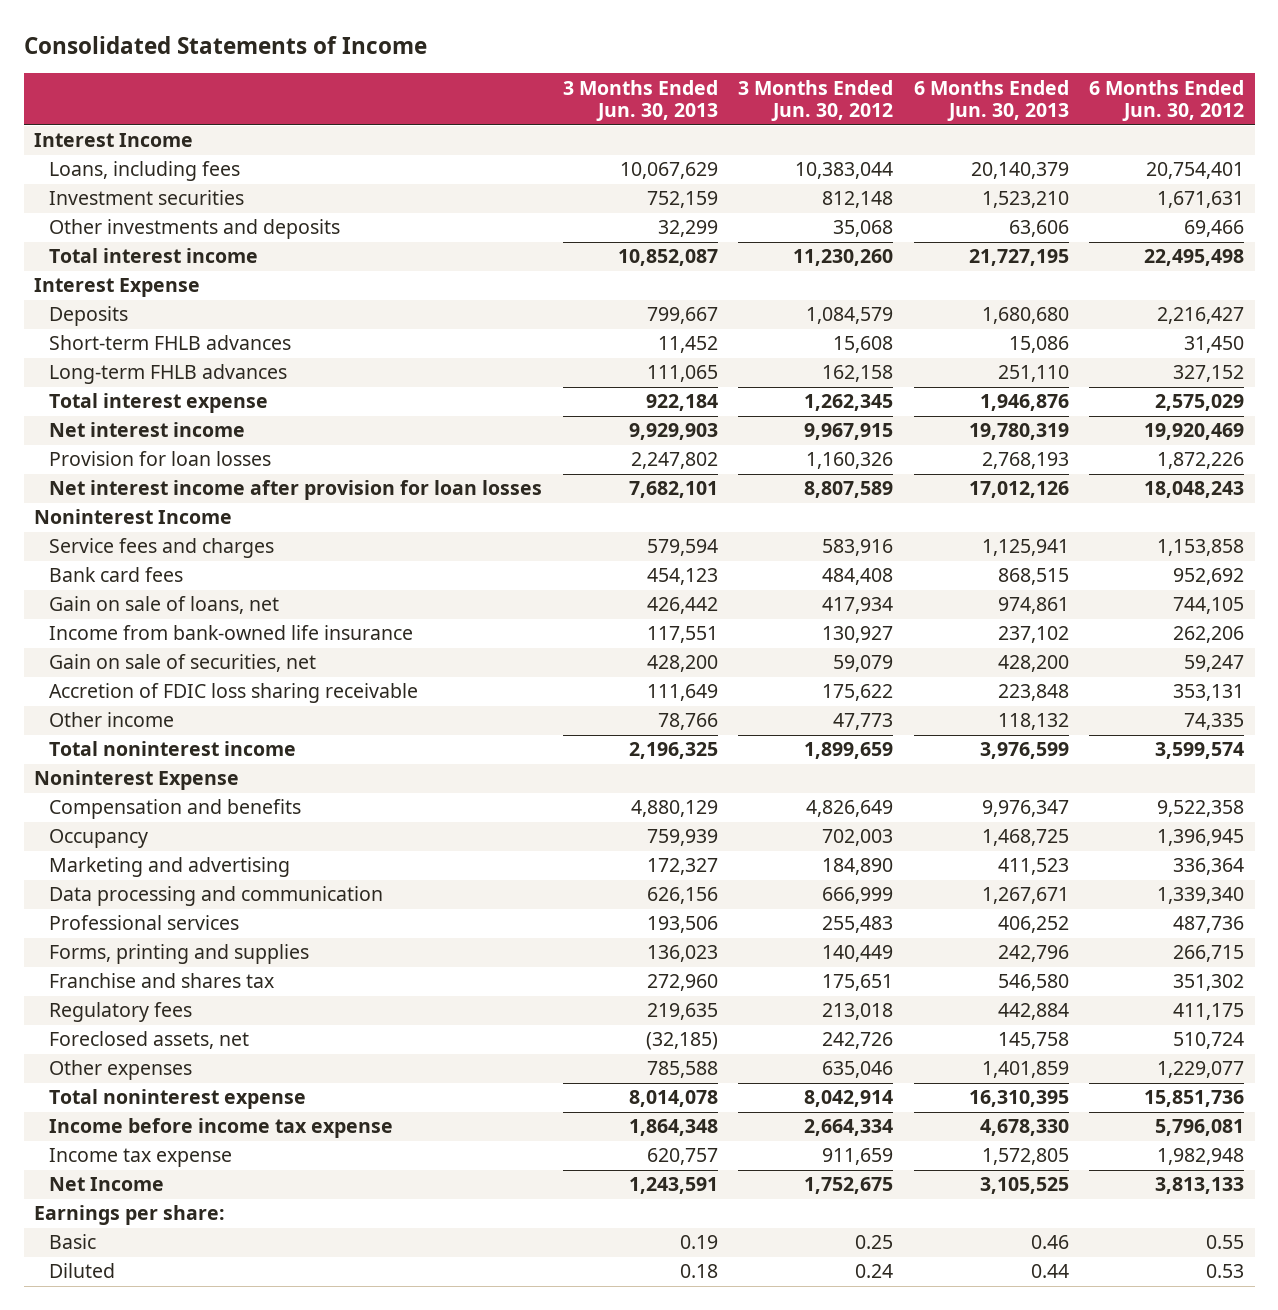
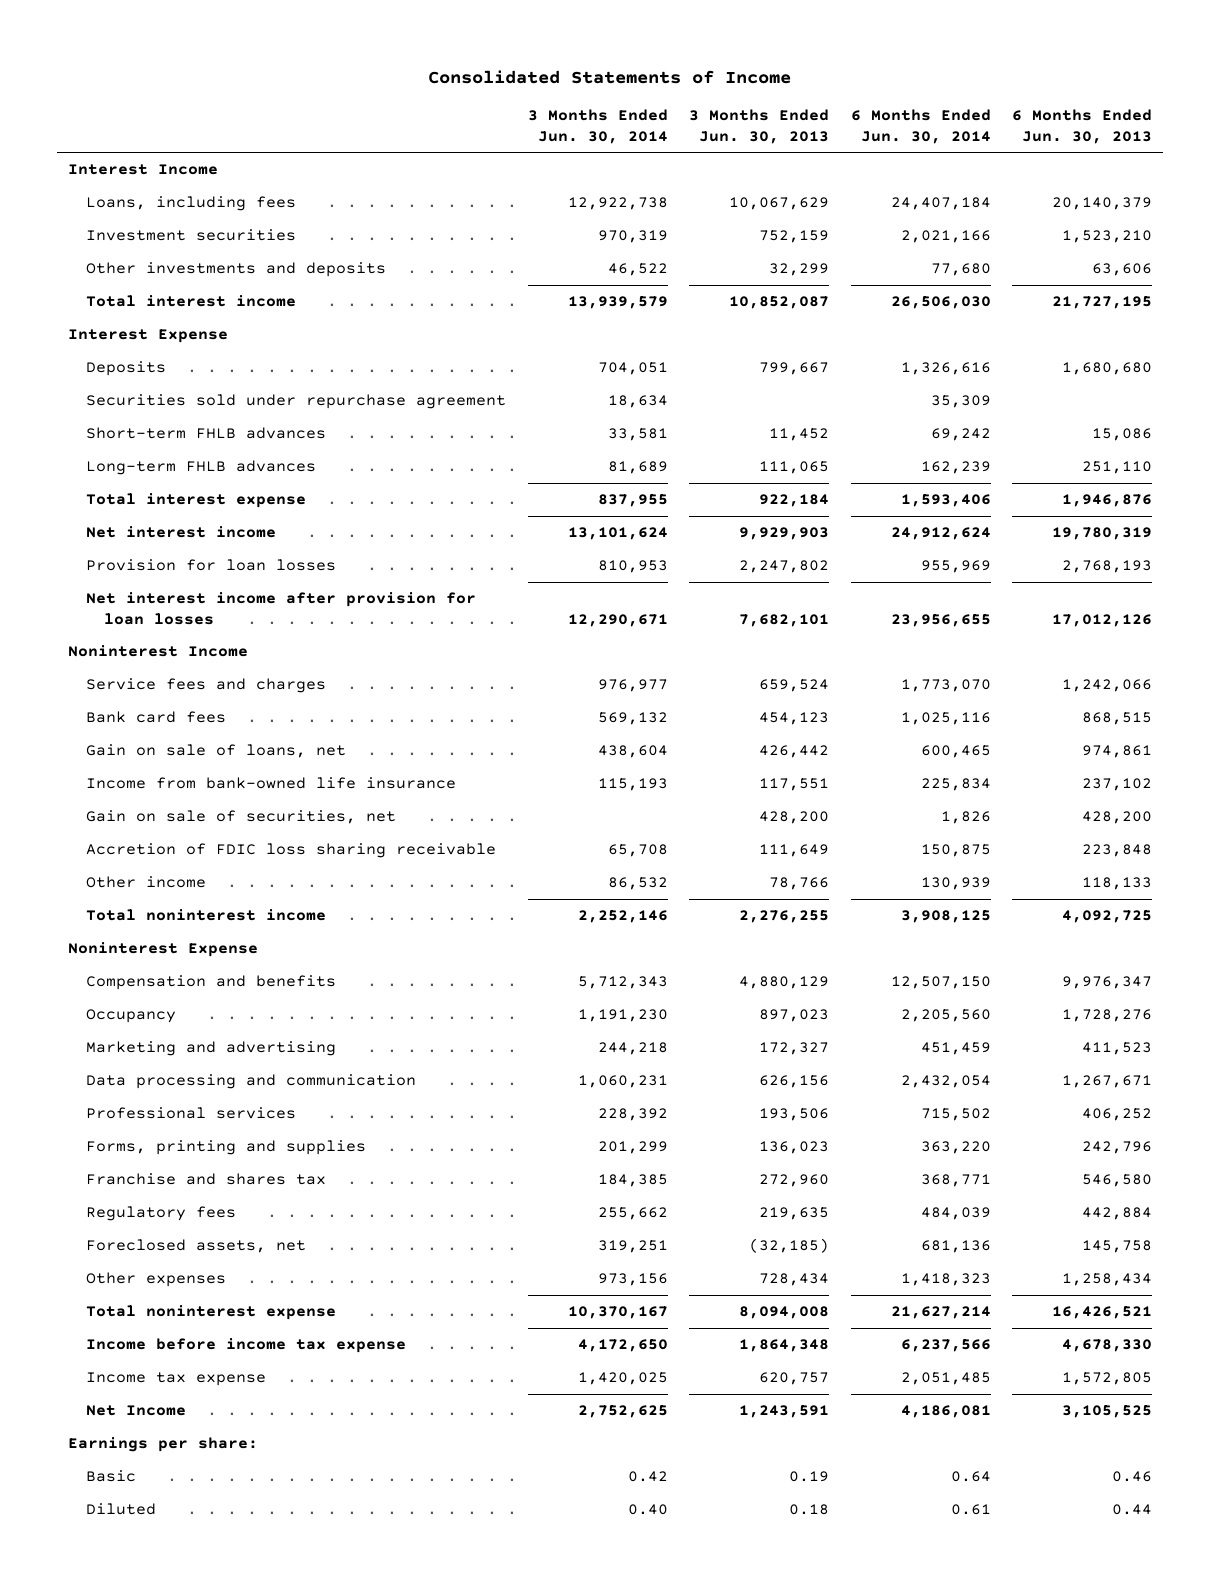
- | 3 Months Ended Jun. 30, 2013 | 3 Months Ended Jun. 30, 2012 | 6 Months Ended Jun. 30, 2013 | 6 Months Ended Jun. 30, 2012
+ | 3 Months Ended Jun. 30, 2014 | 3 Months Ended Jun. 30, 2013 | 6 Months Ended Jun. 30, 2014 | 6 Months Ended Jun. 30, 2013
+ Securities sold under repurchase agreement | 18,634 | | 35,309 |
- Service fees and charges | 579,594 | 583,916 | 1,125,941 | 1,153,858
+ Service fees and charges | 976,977 | 659,524 | 1,773,070 | 1,242,066
- Other income | 78,766 | 47,773 | 118,132 | 74,335
- Total noninterest income | 2,196,325 | 1,899,659 | 3,976,599 | 3,599,574
+ Other income | 86,532 | 78,766 | 130,939 | 118,133
+ Total noninterest income | 2,252,146 | 2,276,255 | 3,908,125 | 4,092,725
- Occupancy | 759,939 | 702,003 | 1,468,725 | 1,396,945
+ Occupancy | 1,191,230 | 897,023 | 2,205,560 | 1,728,276
- Other expenses | 785,588 | 635,046 | 1,401,859 | 1,229,077
- Total noninterest expense | 8,014,078 | 8,042,914 | 16,310,395 | 15,851,736
+ Other expenses | 973,156 | 728,434 | 1,418,323 | 1,258,434
+ Total noninterest expense | 10,370,167 | 8,094,008 | 21,627,214 | 16,426,521

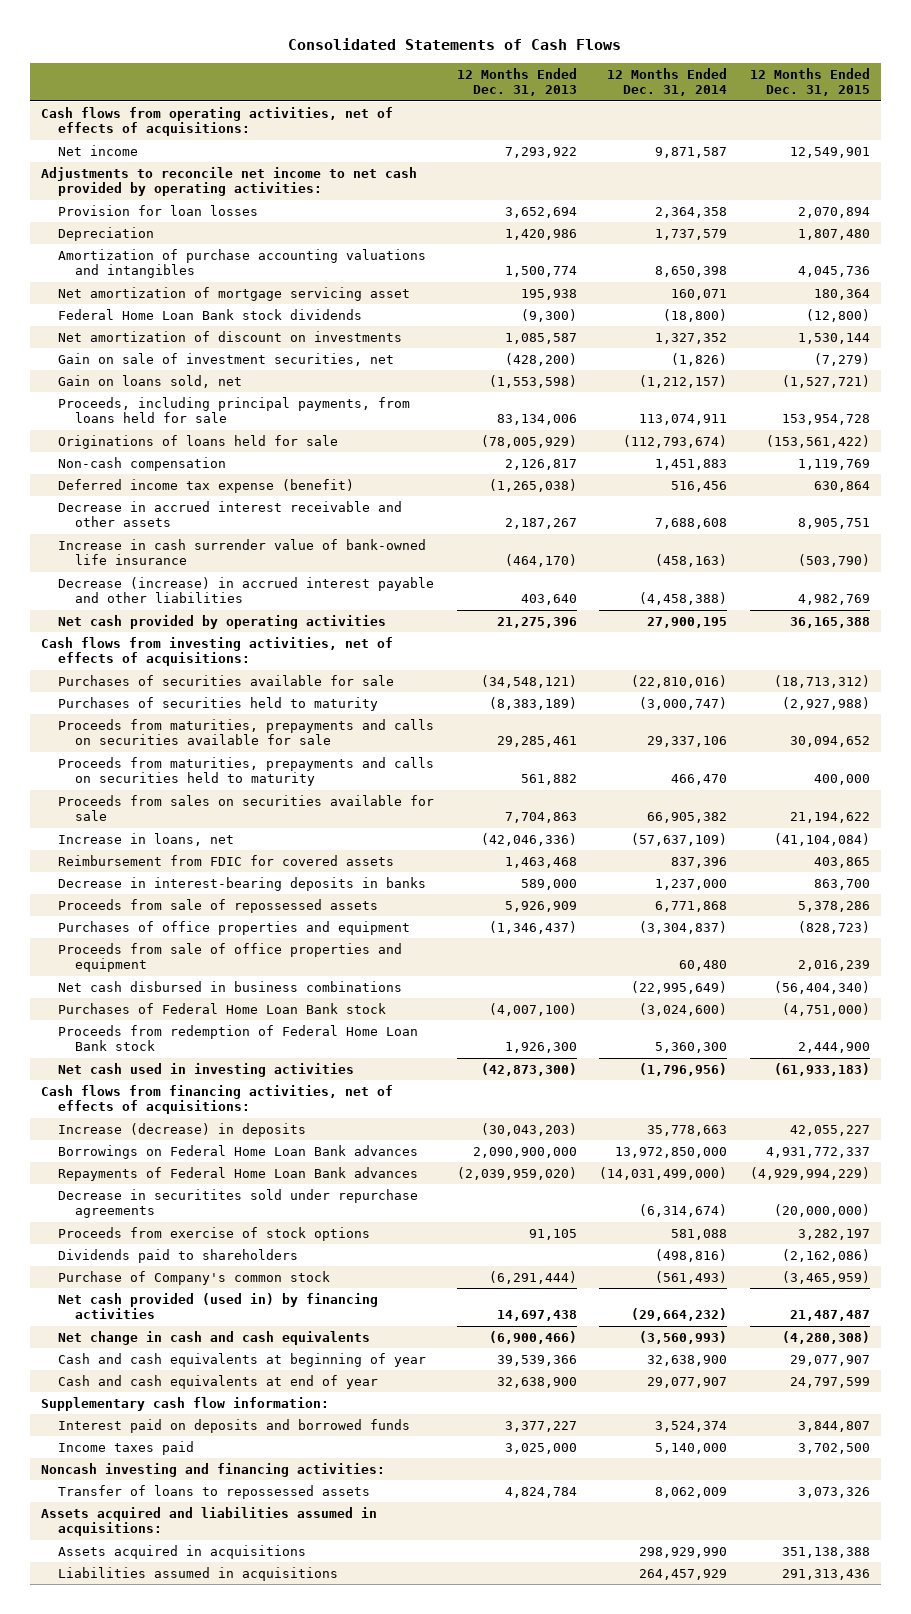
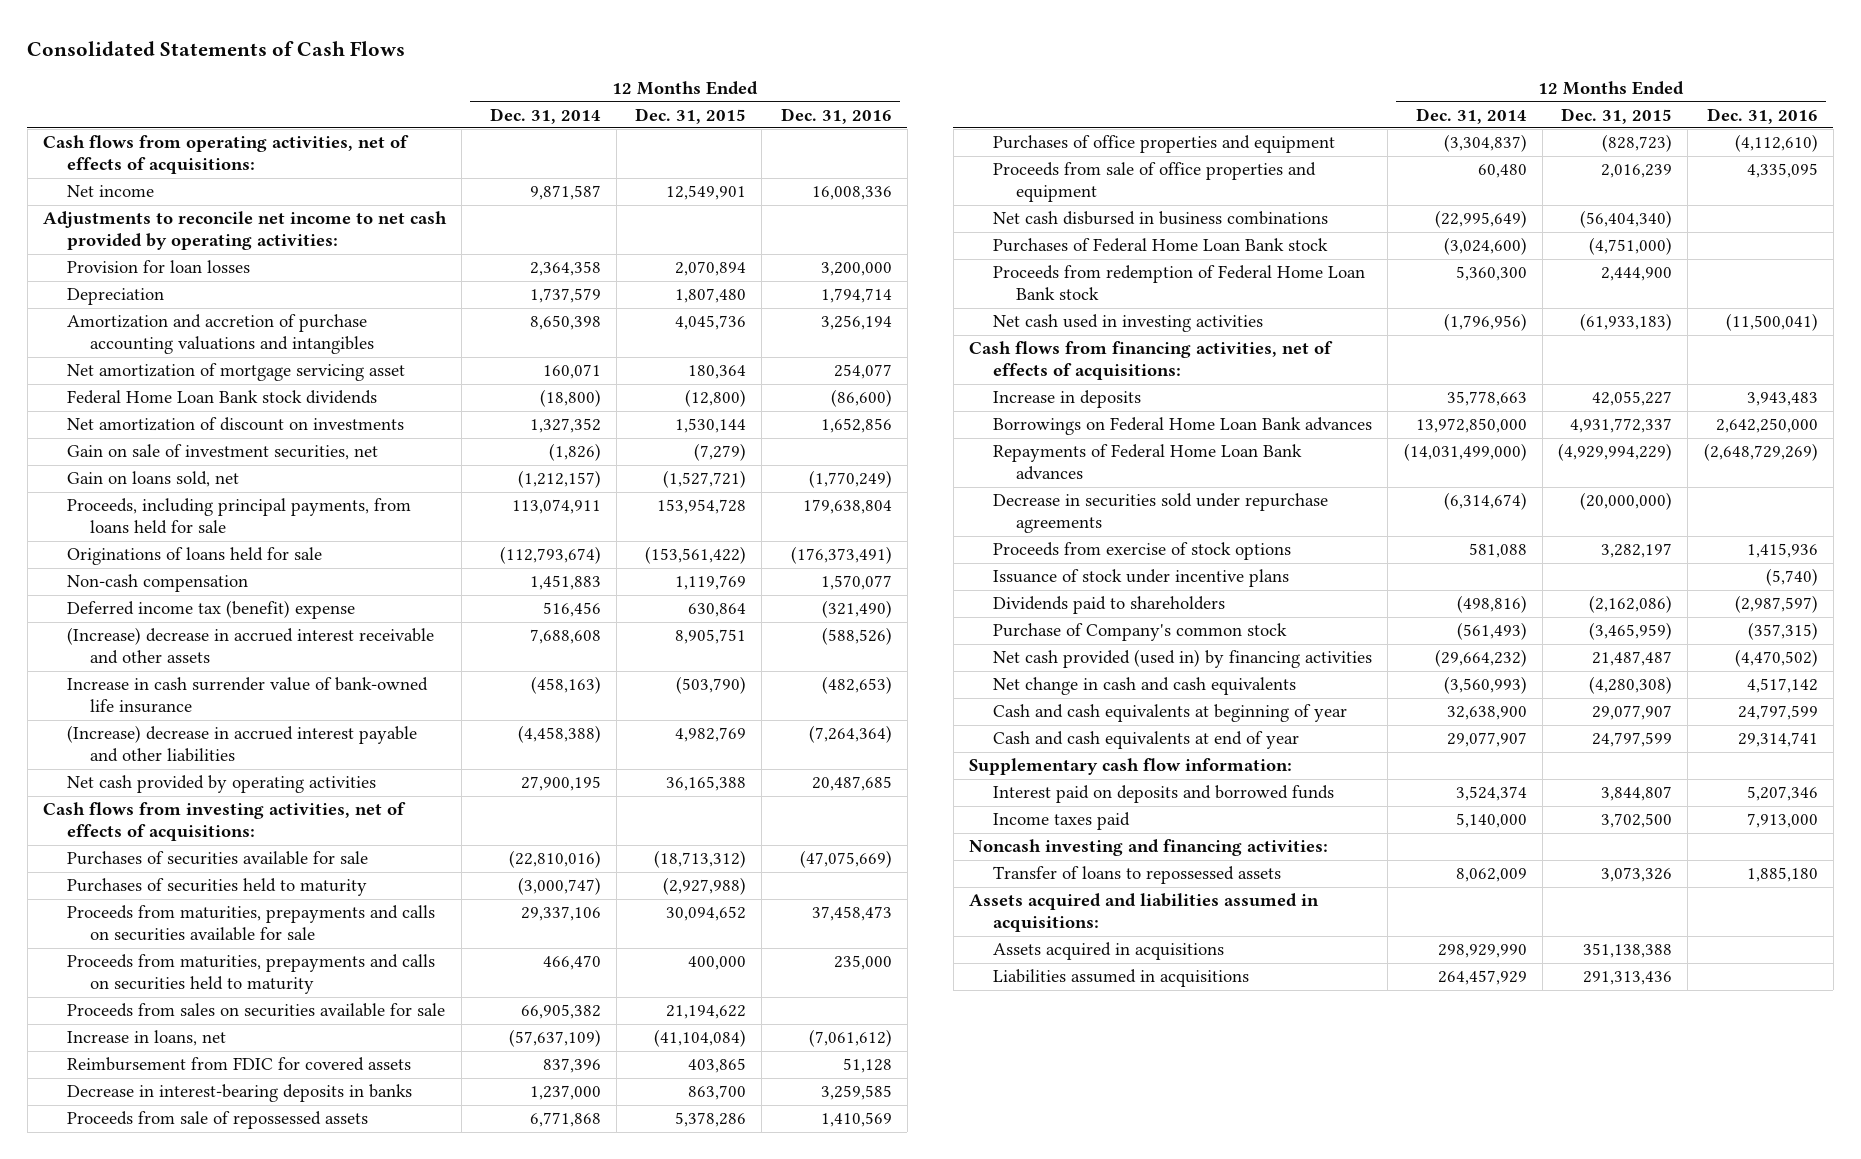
- | 12 Months Ended Dec. 31, 2013 | 12 Months Ended Dec. 31, 2014 | 12 Months Ended Dec. 31, 2015
+ | 12 Months Ended Dec. 31, 2014 | 12 Months Ended Dec. 31, 2015 | 12 Months Ended Dec. 31, 2016
- Amortization of purchase accounting valuations and intangibles | 1,500,774 | 8,650,398 | 4,045,736
+ Amortization and accretion of purchase accounting valuations and intangibles | 8,650,398 | 4,045,736 | 3,256,194
- Deferred income tax expense (benefit) | (1,265,038) | 516,456 | 630,864
- Decrease in accrued interest receivable and other assets | 2,187,267 | 7,688,608 | 8,905,751
+ Deferred income tax (benefit) expense | 516,456 | 630,864 | (321,490)
+ (Increase) decrease in accrued interest receivable and other assets | 7,688,608 | 8,905,751 | (588,526)
- Decrease (increase) in accrued interest payable and other liabilities | 403,640 | (4,458,388) | 4,982,769
+ (Increase) decrease in accrued interest payable and other liabilities | (4,458,388) | 4,982,769 | (7,264,364)
- Increase (decrease) in deposits | (30,043,203) | 35,778,663 | 42,055,227
+ Increase in deposits | 35,778,663 | 42,055,227 | 3,943,483
- Decrease in securitites sold under repurchase agreements | | (6,314,674) | (20,000,000)
+ Decrease in securities sold under repurchase agreements | (6,314,674) | (20,000,000) |
+ Issuance of stock under incentive plans | | | (5,740)

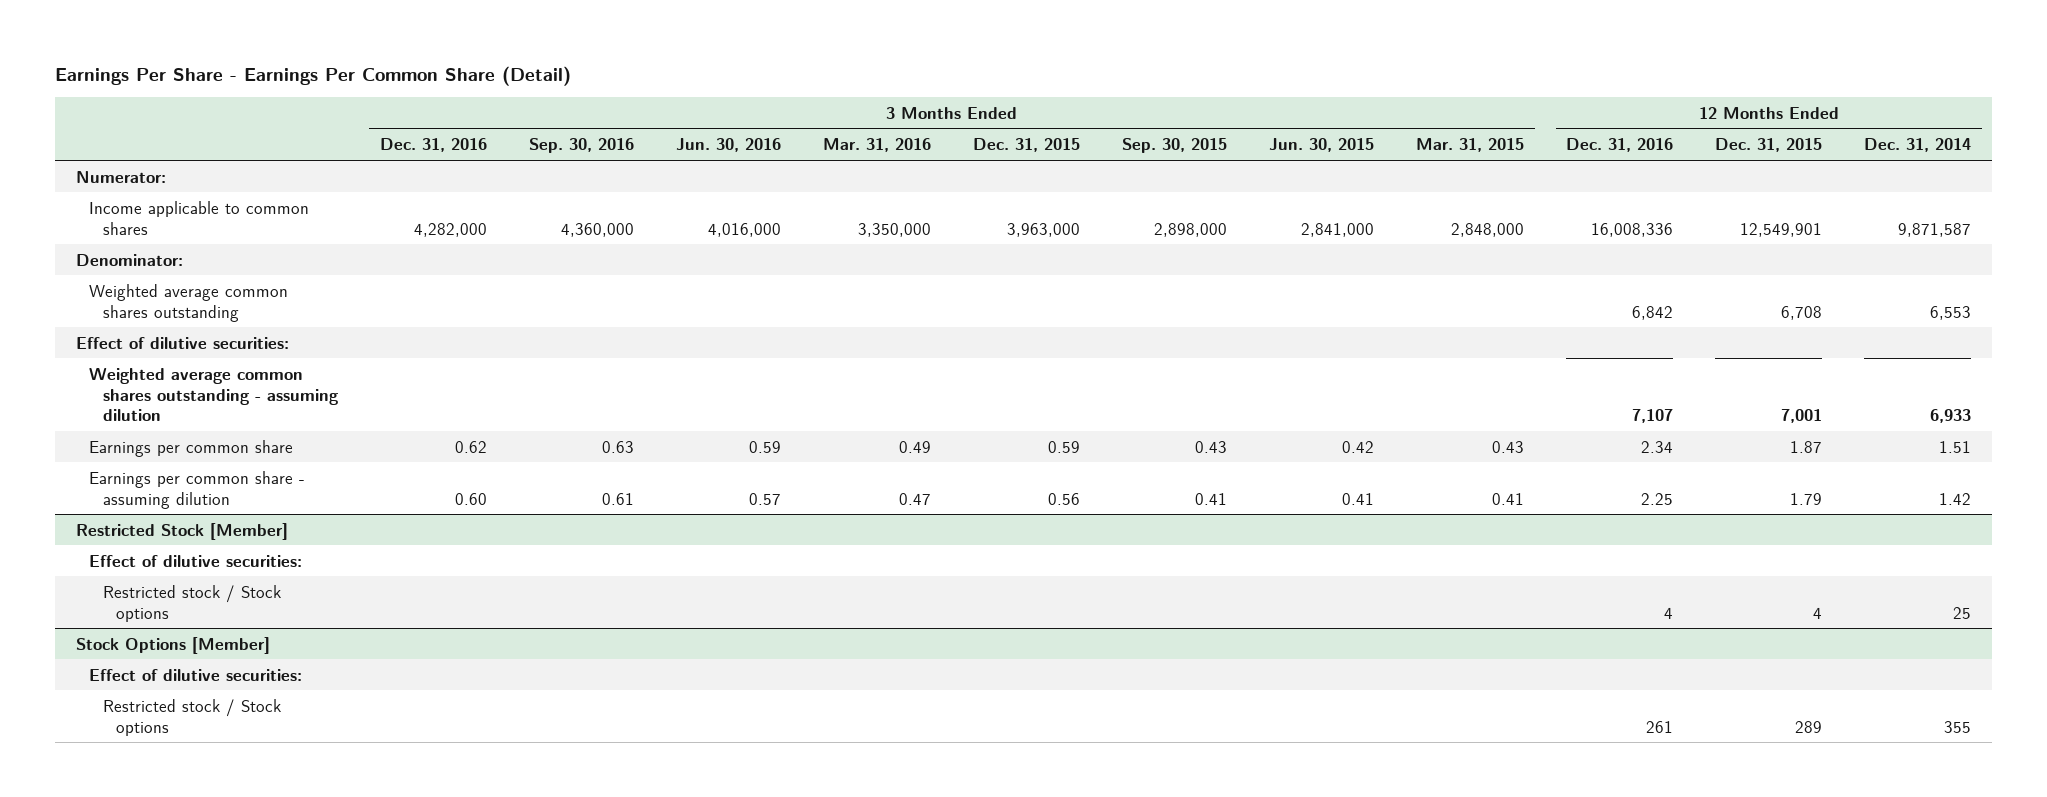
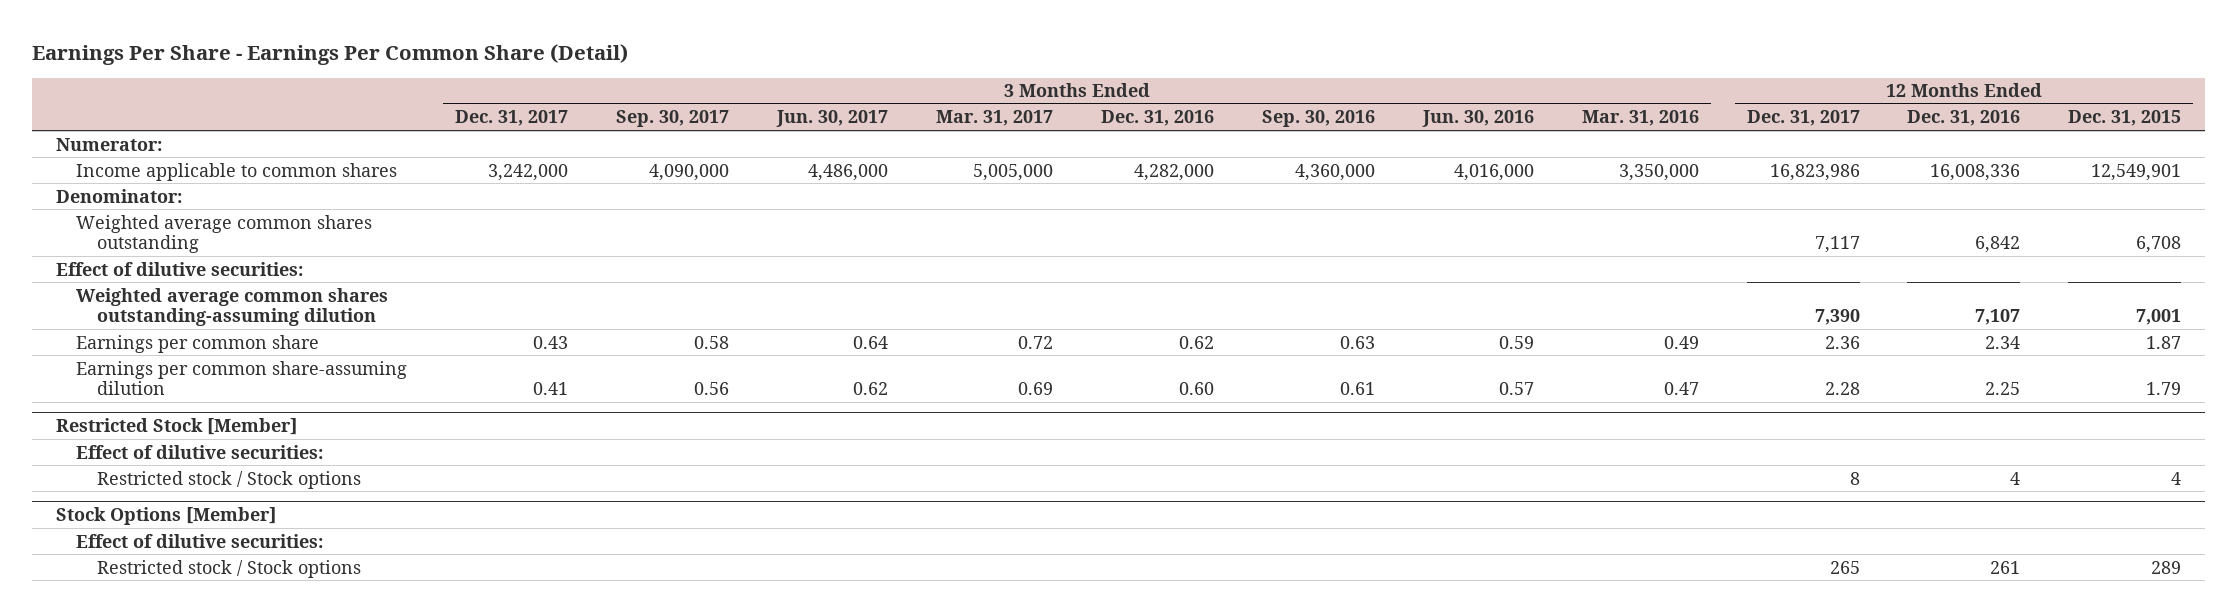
- | 3 Months Ended Dec. 31, 2016 | 3 Months Ended Sep. 30, 2016 | 3 Months Ended Jun. 30, 2016 | 3 Months Ended Mar. 31, 2016 | 3 Months Ended Dec. 31, 2015 | 3 Months Ended Sep. 30, 2015 | 3 Months Ended Jun. 30, 2015 | 3 Months Ended Mar. 31, 2015 | 12 Months Ended Dec. 31, 2016 | 12 Months Ended Dec. 31, 2015 | 12 Months Ended Dec. 31, 2014
+ | 3 Months Ended Dec. 31, 2017 | 3 Months Ended Sep. 30, 2017 | 3 Months Ended Jun. 30, 2017 | 3 Months Ended Mar. 31, 2017 | 3 Months Ended Dec. 31, 2016 | 3 Months Ended Sep. 30, 2016 | 3 Months Ended Jun. 30, 2016 | 3 Months Ended Mar. 31, 2016 | 12 Months Ended Dec. 31, 2017 | 12 Months Ended Dec. 31, 2016 | 12 Months Ended Dec. 31, 2015
- Weighted average common shares outstanding - assuming dilution | | | | | | | | | 7,107 | 7,001 | 6,933
+ Weighted average common shares outstanding-assuming dilution | | | | | | | | | 7,390 | 7,107 | 7,001
- Earnings per common share - assuming dilution | 0.60 | 0.61 | 0.57 | 0.47 | 0.56 | 0.41 | 0.41 | 0.41 | 2.25 | 1.79 | 1.42
+ Earnings per common share-assuming dilution | 0.41 | 0.56 | 0.62 | 0.69 | 0.60 | 0.61 | 0.57 | 0.47 | 2.28 | 2.25 | 1.79

